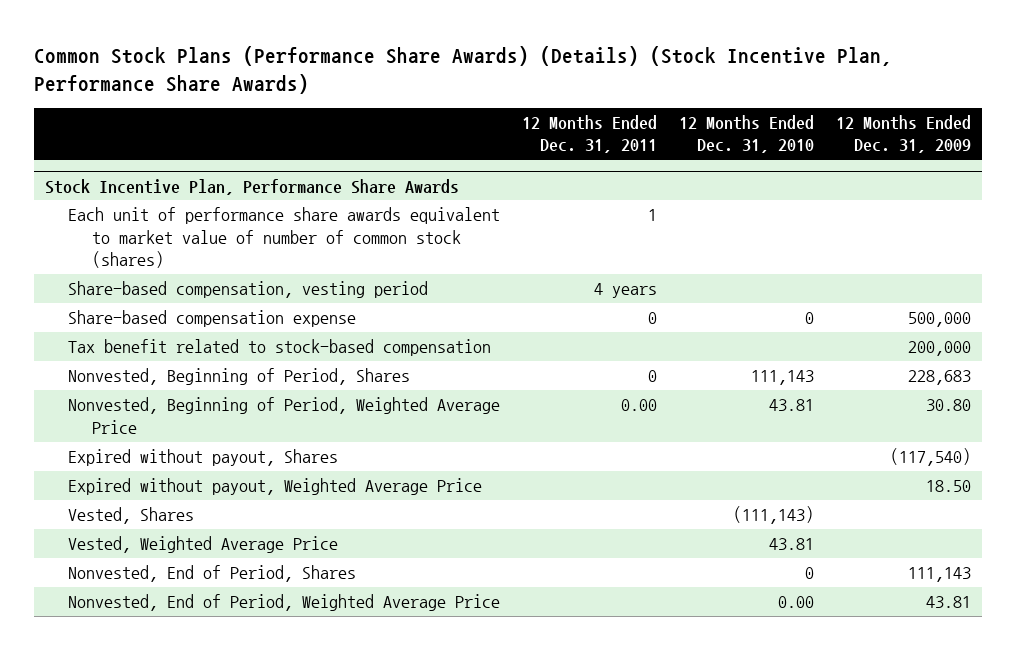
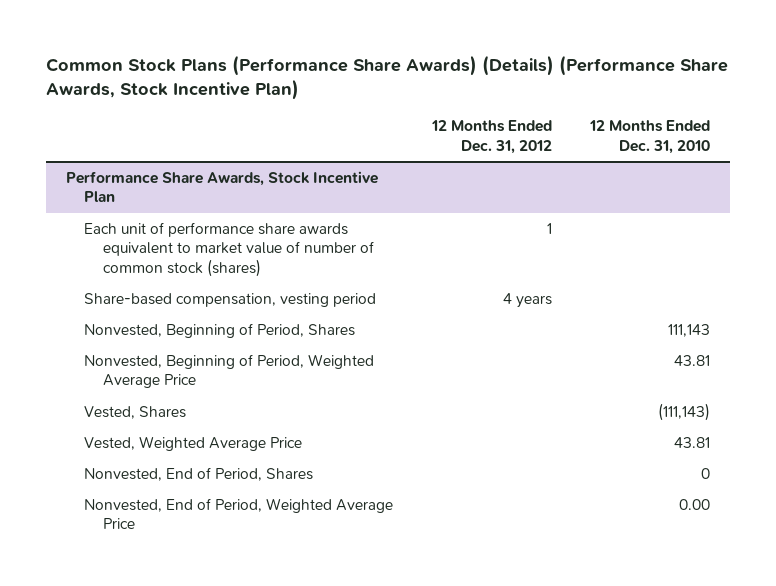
- Common Stock Plans (Performance Share Awards) (Details) (Stock Incentive Plan, Performance Share Awards)
+ Common Stock Plans (Performance Share Awards) (Details) (Performance Share Awards, Stock Incentive Plan)
- | 12 Months Ended Dec. 31, 2011 | 12 Months Ended Dec. 31, 2010 | 12 Months Ended Dec. 31, 2009
+ | 12 Months Ended Dec. 31, 2012 | 12 Months Ended Dec. 31, 2010
- Stock Incentive Plan, Performance Share Awards
+ Performance Share Awards, Stock Incentive Plan
- Share-based compensation expense | 0 | 0 | 500,000
- Tax benefit related to stock-based compensation | | | 200,000
- Expired without payout, Shares | | | (117,540)
- Expired without payout, Weighted Average Price | | | 18.50

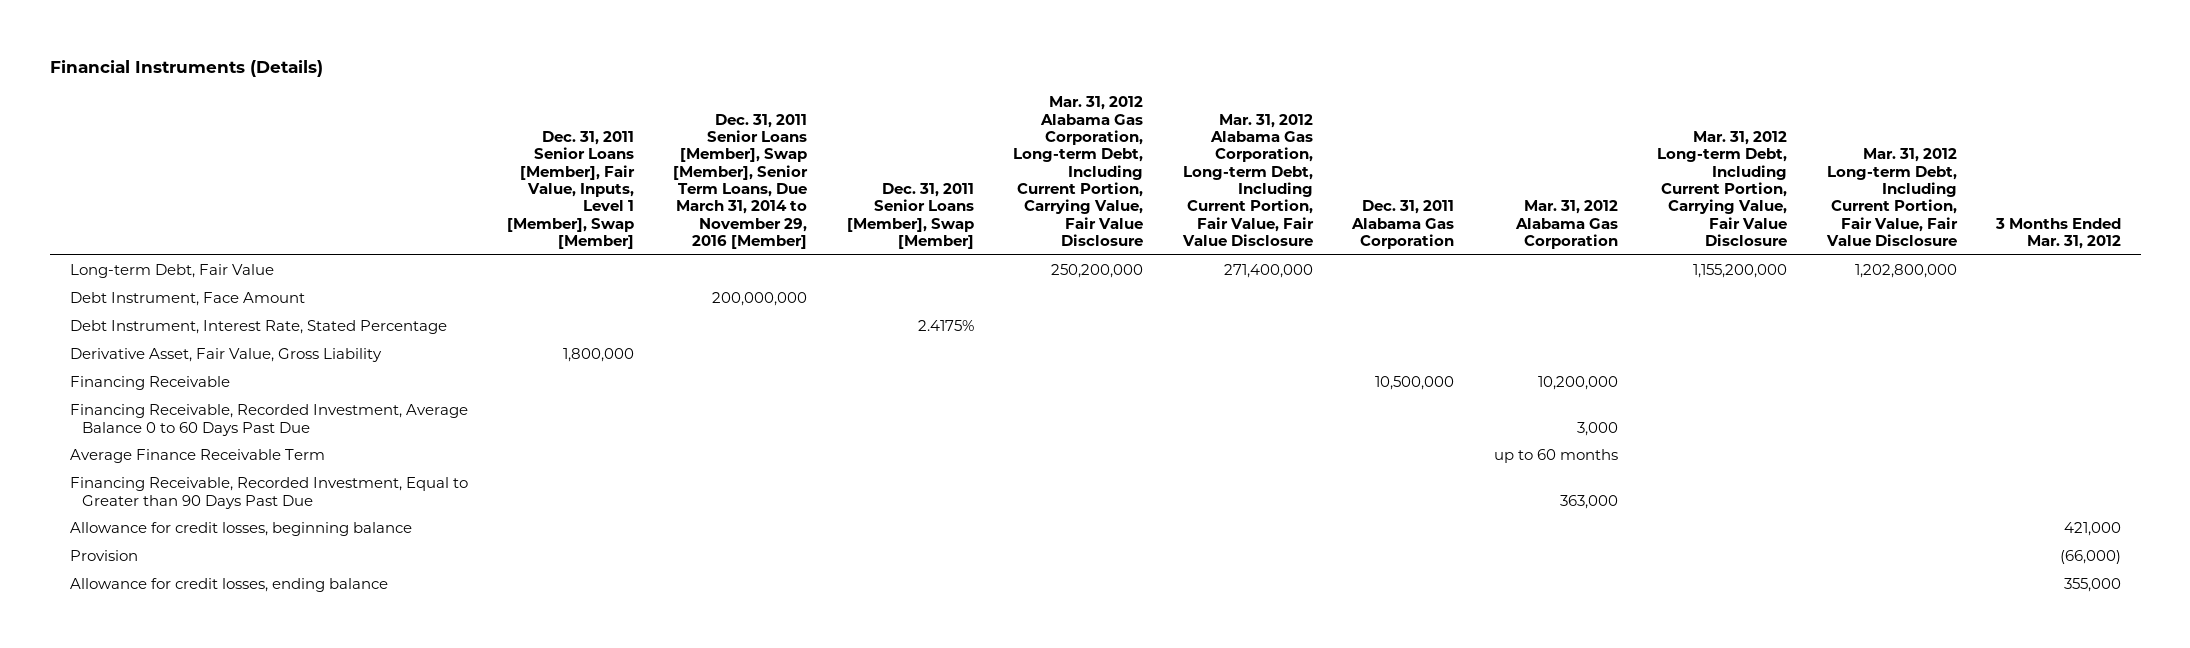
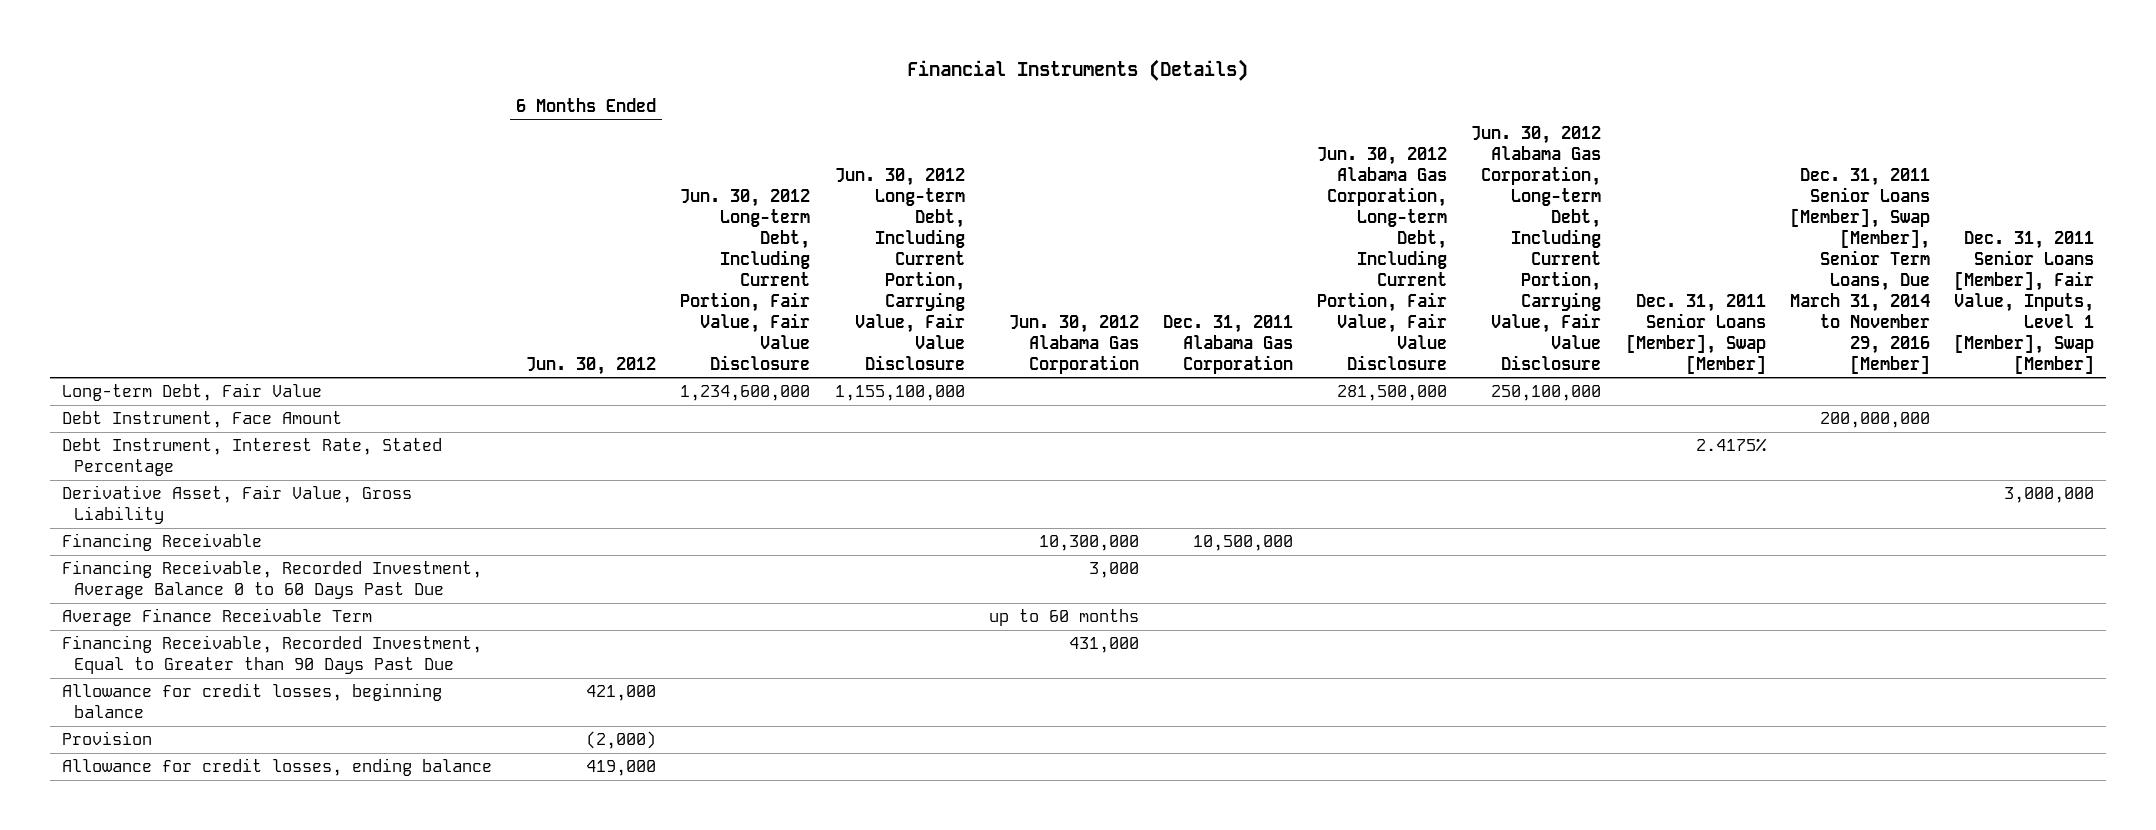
- | Dec. 31, 2011 Senior Loans [Member], Fair Value, Inputs, Level 1 [Member], Swap [Member] | Dec. 31, 2011 Senior Loans [Member], Swap [Member], Senior Term Loans, Due March 31, 2014 to November 29, 2016 [Member] | Dec. 31, 2011 Senior Loans [Member], Swap [Member] | Mar. 31, 2012 Alabama Gas Corporation, Long-term Debt, Including Current Portion, Carrying Value, Fair Value Disclosure | Mar. 31, 2012 Alabama Gas Corporation, Long-term Debt, Including Current Portion, Fair Value, Fair Value Disclosure | Dec. 31, 2011 Alabama Gas Corporation | Mar. 31, 2012 Alabama Gas Corporation | Mar. 31, 2012 Long-term Debt, Including Current Portion, Carrying Value, Fair Value Disclosure | Mar. 31, 2012 Long-term Debt, Including Current Portion, Fair Value, Fair Value Disclosure | 3 Months Ended Mar. 31, 2012
+ | 6 Months Ended Jun. 30, 2012 | Jun. 30, 2012 Long-term Debt, Including Current Portion, Fair Value, Fair Value Disclosure | Jun. 30, 2012 Long-term Debt, Including Current Portion, Carrying Value, Fair Value Disclosure | Jun. 30, 2012 Alabama Gas Corporation | Dec. 31, 2011 Alabama Gas Corporation | Jun. 30, 2012 Alabama Gas Corporation, Long-term Debt, Including Current Portion, Fair Value, Fair Value Disclosure | Jun. 30, 2012 Alabama Gas Corporation, Long-term Debt, Including Current Portion, Carrying Value, Fair Value Disclosure | Dec. 31, 2011 Senior Loans [Member], Swap [Member] | Dec. 31, 2011 Senior Loans [Member], Swap [Member], Senior Term Loans, Due March 31, 2014 to November 29, 2016 [Member] | Dec. 31, 2011 Senior Loans [Member], Fair Value, Inputs, Level 1 [Member], Swap [Member]
- Derivative Asset, Fair Value, Gross Liability | 1,800,000 | | | | | | | | |
+ Derivative Asset, Fair Value, Gross Liability | | | | | | | | | | 3,000,000

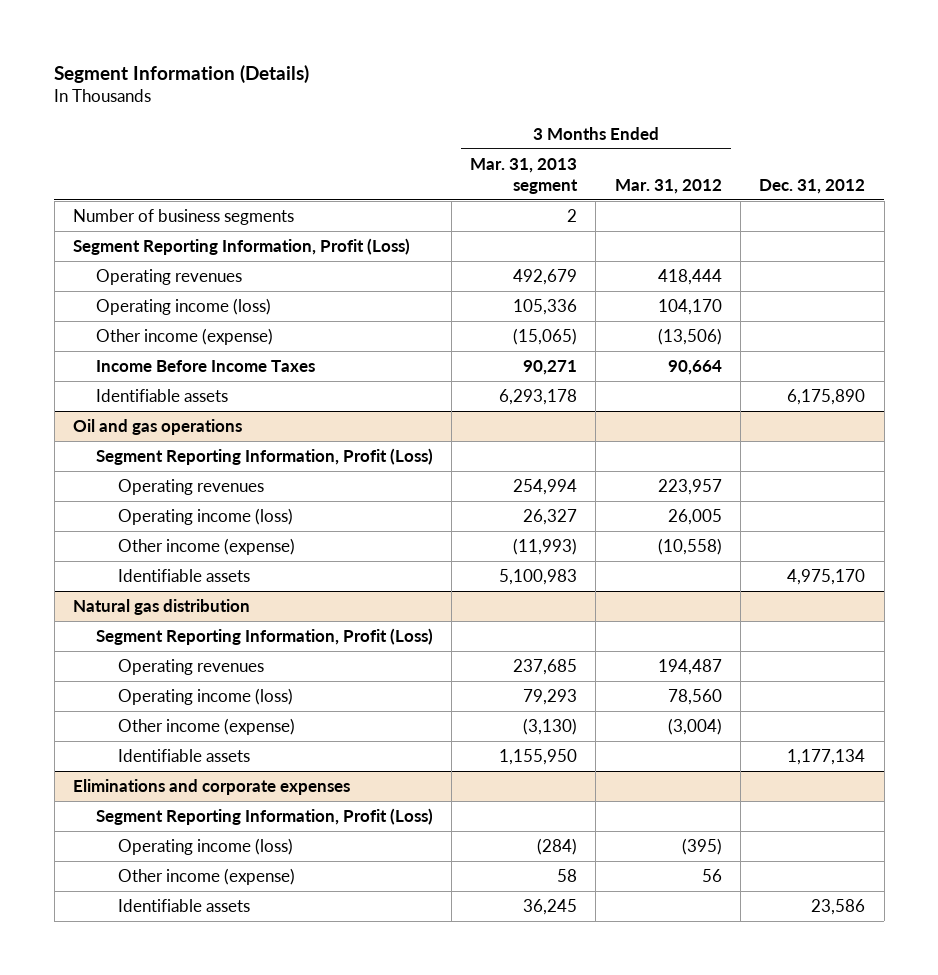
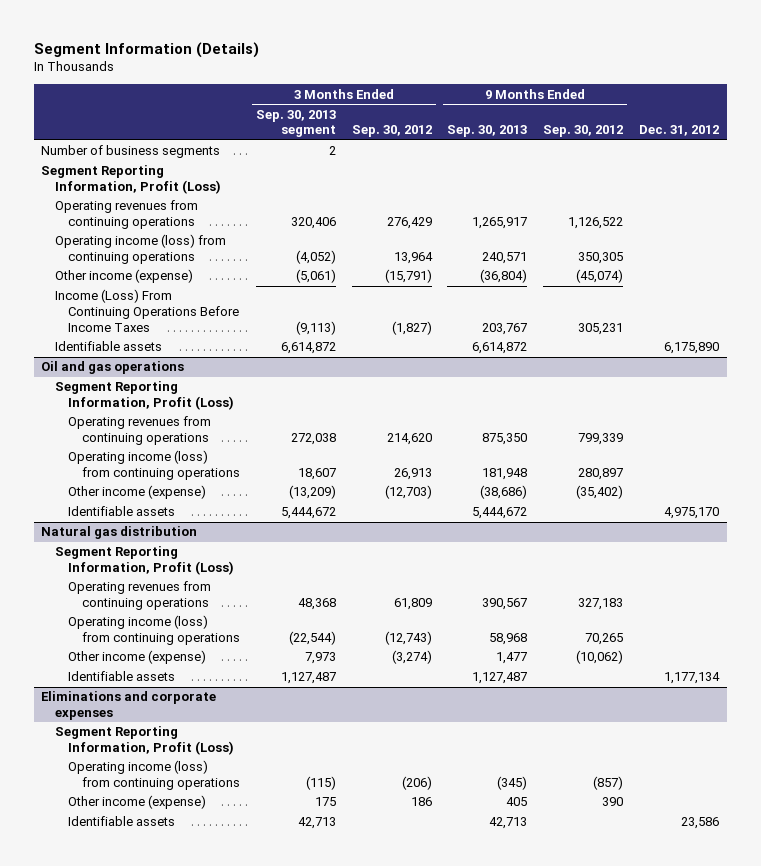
- | 3 Months Ended Mar. 31, 2013 segment | 3 Months Ended Mar. 31, 2012 | Dec. 31, 2012
+ | 3 Months Ended Sep. 30, 2013 segment | 3 Months Ended Sep. 30, 2012 | 9 Months Ended Sep. 30, 2013 | 9 Months Ended Sep. 30, 2012 | Dec. 31, 2012
- Operating revenues | 492,679 | 418,444 |
- Operating income (loss) | 105,336 | 104,170 |
+ Operating revenues from continuing operations | 320,406 | 276,429 | 1,265,917 | 1,126,522 |
+ Operating income (loss) from continuing operations | (4,052) | 13,964 | 240,571 | 350,305 |
- Income Before Income Taxes | 90,271 | 90,664 |
+ Income (Loss) From Continuing Operations Before Income Taxes | (9,113) | (1,827) | 203,767 | 305,231 |
@ Oil and gas operations
- Operating revenues | 254,994 | 223,957 |
- Operating income (loss) | 26,327 | 26,005 |
+ Operating revenues from continuing operations | 272,038 | 214,620 | 875,350 | 799,339 |
+ Operating income (loss) from continuing operations | 18,607 | 26,913 | 181,948 | 280,897 |
@ Natural gas distribution
- Operating revenues | 237,685 | 194,487 |
- Operating income (loss) | 79,293 | 78,560 |
+ Operating revenues from continuing operations | 48,368 | 61,809 | 390,567 | 327,183 |
+ Operating income (loss) from continuing operations | (22,544) | (12,743) | 58,968 | 70,265 |
@ Eliminations and corporate expenses
- Operating income (loss) | (284) | (395) |
+ Operating income (loss) from continuing operations | (115) | (206) | (345) | (857) |

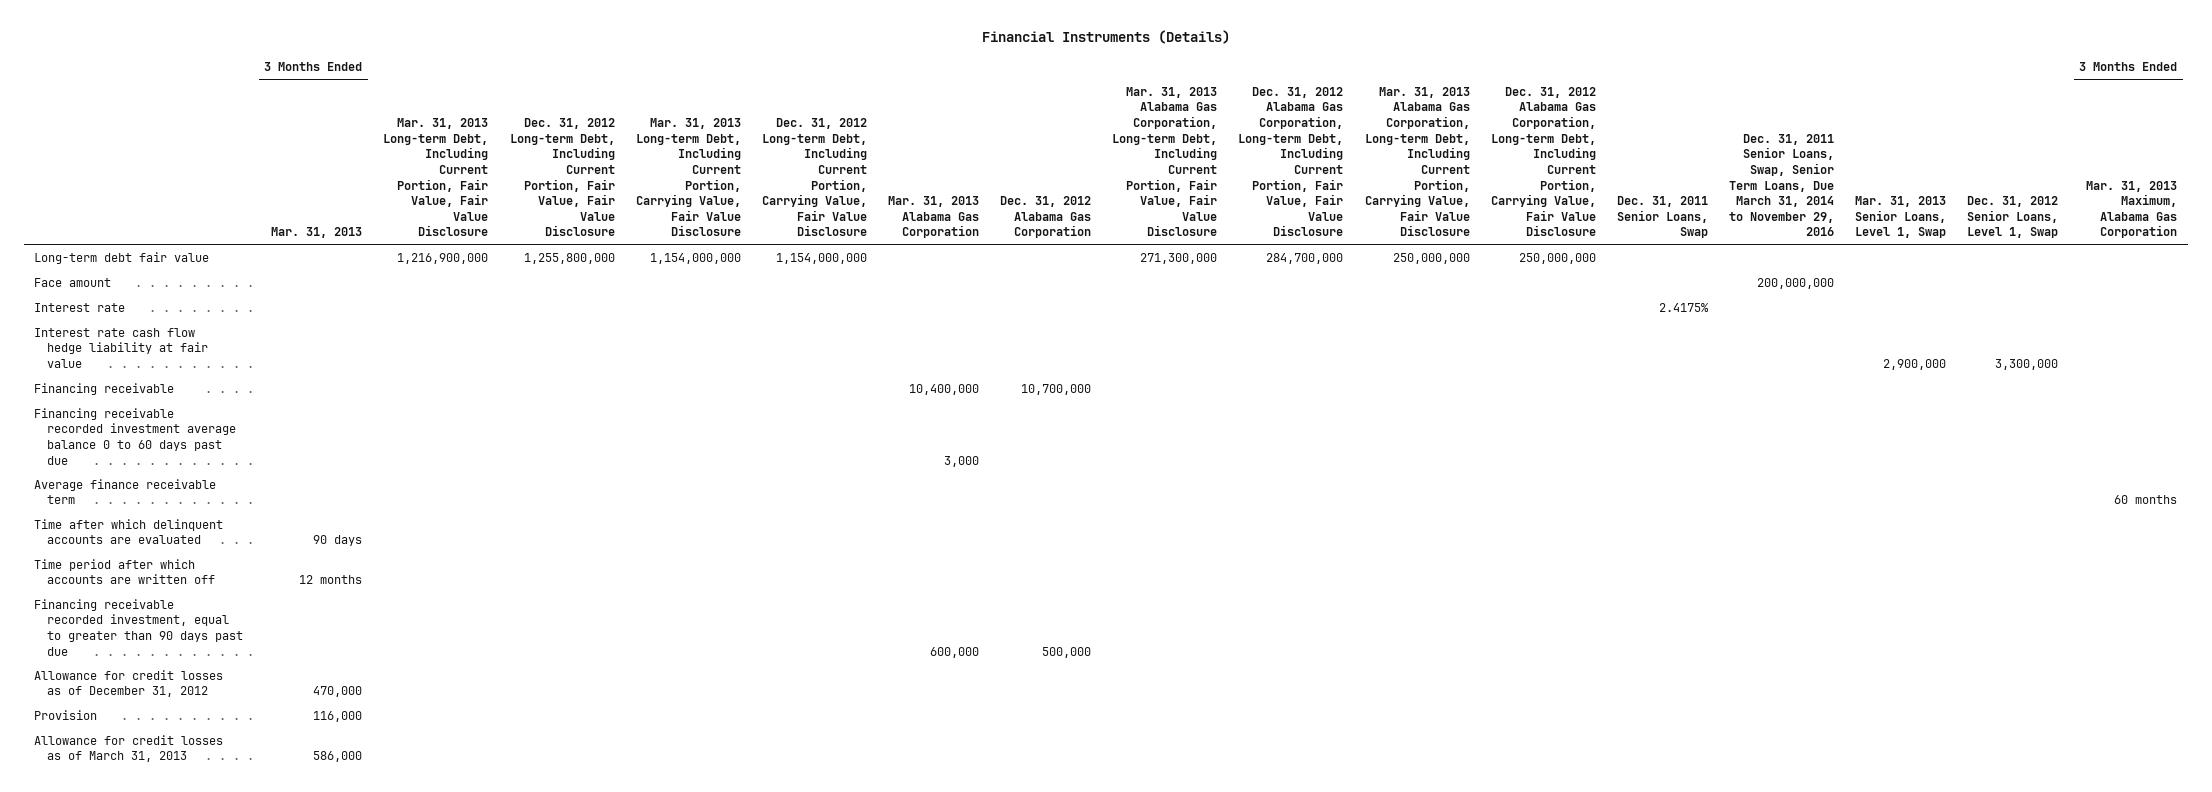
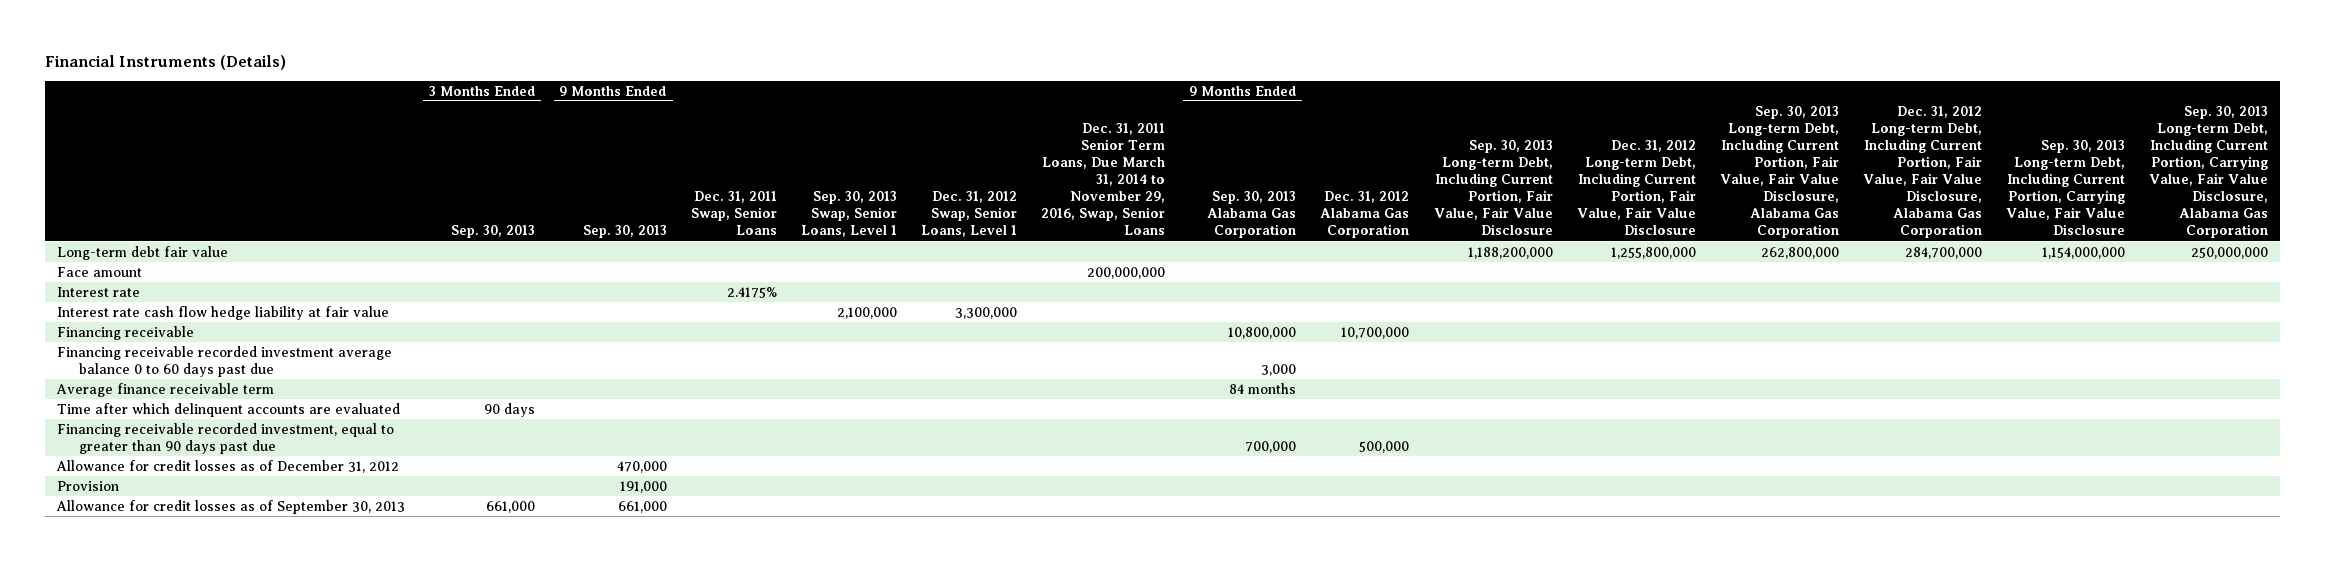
- | 3 Months Ended Mar. 31, 2013 | Mar. 31, 2013 Long-term Debt, Including Current Portion, Fair Value, Fair Value Disclosure | Dec. 31, 2012 Long-term Debt, Including Current Portion, Fair Value, Fair Value Disclosure | Mar. 31, 2013 Long-term Debt, Including Current Portion, Carrying Value, Fair Value Disclosure | Dec. 31, 2012 Long-term Debt, Including Current Portion, Carrying Value, Fair Value Disclosure | Mar. 31, 2013 Alabama Gas Corporation | Dec. 31, 2012 Alabama Gas Corporation | Mar. 31, 2013 Alabama Gas Corporation, Long-term Debt, Including Current Portion, Fair Value, Fair Value Disclosure | Dec. 31, 2012 Alabama Gas Corporation, Long-term Debt, Including Current Portion, Fair Value, Fair Value Disclosure | Mar. 31, 2013 Alabama Gas Corporation, Long-term Debt, Including Current Portion, Carrying Value, Fair Value Disclosure | Dec. 31, 2012 Alabama Gas Corporation, Long-term Debt, Including Current Portion, Carrying Value, Fair Value Disclosure | Dec. 31, 2011 Senior Loans, Swap | Dec. 31, 2011 Senior Loans, Swap, Senior Term Loans, Due March 31, 2014 to November 29, 2016 | Mar. 31, 2013 Senior Loans, Level 1, Swap | Dec. 31, 2012 Senior Loans, Level 1, Swap | 3 Months Ended Mar. 31, 2013 Maximum, Alabama Gas Corporation
+ | 3 Months Ended Sep. 30, 2013 | 9 Months Ended Sep. 30, 2013 | Dec. 31, 2011 Swap, Senior Loans | Sep. 30, 2013 Swap, Senior Loans, Level 1 | Dec. 31, 2012 Swap, Senior Loans, Level 1 | Dec. 31, 2011 Senior Term Loans, Due March 31, 2014 to November 29, 2016, Swap, Senior Loans | 9 Months Ended Sep. 30, 2013 Alabama Gas Corporation | Dec. 31, 2012 Alabama Gas Corporation | Sep. 30, 2013 Long-term Debt, Including Current Portion, Fair Value, Fair Value Disclosure | Dec. 31, 2012 Long-term Debt, Including Current Portion, Fair Value, Fair Value Disclosure | Sep. 30, 2013 Long-term Debt, Including Current Portion, Fair Value, Fair Value Disclosure, Alabama Gas Corporation | Dec. 31, 2012 Long-term Debt, Including Current Portion, Fair Value, Fair Value Disclosure, Alabama Gas Corporation | Sep. 30, 2013 Long-term Debt, Including Current Portion, Carrying Value, Fair Value Disclosure | Sep. 30, 2013 Long-term Debt, Including Current Portion, Carrying Value, Fair Value Disclosure, Alabama Gas Corporation
- Time period after which accounts are written off | 12 months | | | | | | | | | | | | | | |
- Allowance for credit losses as of March 31, 2013 | 586,000 | | | | | | | | | | | | | | |
+ Allowance for credit losses as of September 30, 2013 | 661,000 | 661,000 | | | | | | | | | | | |

